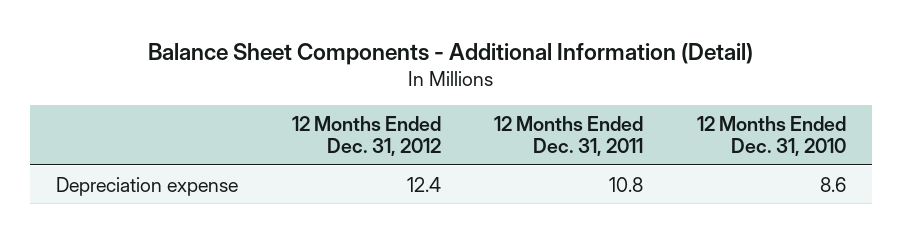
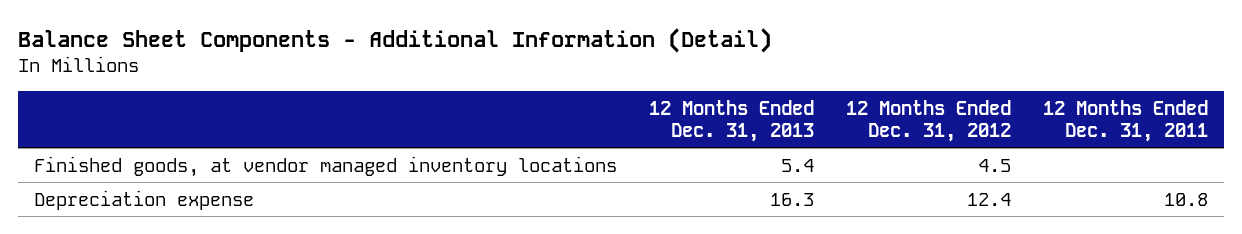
- | 12 Months Ended Dec. 31, 2012 | 12 Months Ended Dec. 31, 2011 | 12 Months Ended Dec. 31, 2010
+ | 12 Months Ended Dec. 31, 2013 | 12 Months Ended Dec. 31, 2012 | 12 Months Ended Dec. 31, 2011
+ Finished goods, at vendor managed inventory locations | 5.4 | 4.5 |

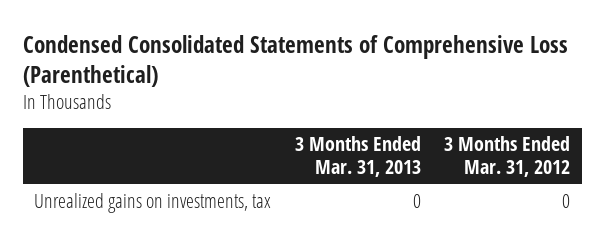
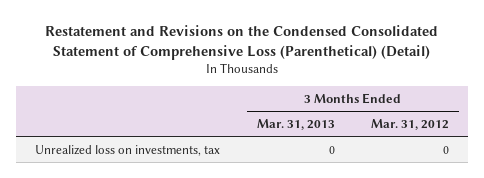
- Condensed Consolidated Statements of Comprehensive Loss (Parenthetical)
+ Restatement and Revisions on the Condensed Consolidated Statement of Comprehensive Loss (Parenthetical) (Detail)
- Unrealized gains on investments, tax | 0 | 0
+ Unrealized loss on investments, tax | 0 | 0

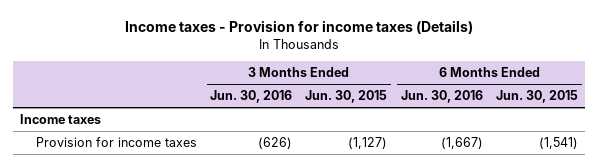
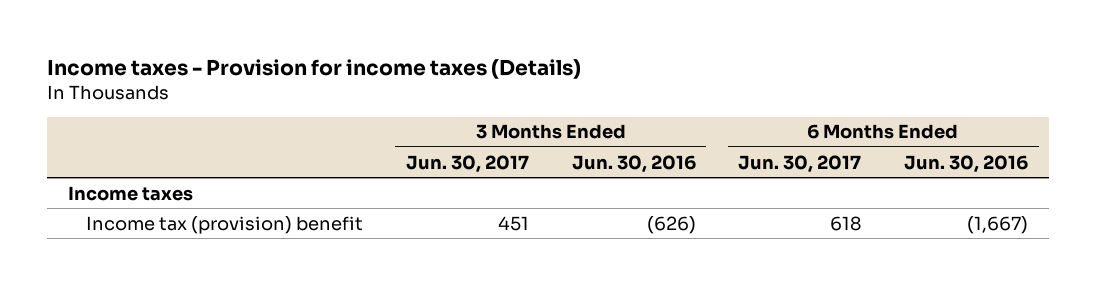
- | 3 Months Ended Jun. 30, 2016 | 3 Months Ended Jun. 30, 2015 | 6 Months Ended Jun. 30, 2016 | 6 Months Ended Jun. 30, 2015
+ | 3 Months Ended Jun. 30, 2017 | 3 Months Ended Jun. 30, 2016 | 6 Months Ended Jun. 30, 2017 | 6 Months Ended Jun. 30, 2016
- Provision for income taxes | (626) | (1,127) | (1,667) | (1,541)
+ Income tax (provision) benefit | 451 | (626) | 618 | (1,667)

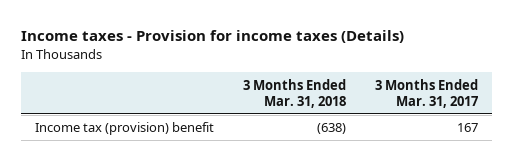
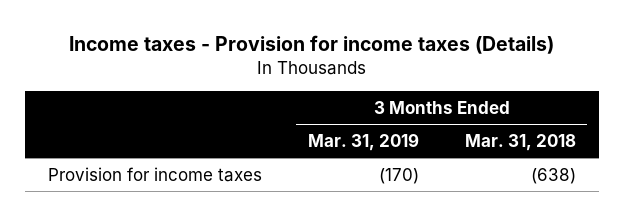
- | 3 Months Ended Mar. 31, 2018 | 3 Months Ended Mar. 31, 2017
+ | 3 Months Ended Mar. 31, 2019 | 3 Months Ended Mar. 31, 2018
- Income tax (provision) benefit | (638) | 167
+ Provision for income taxes | (170) | (638)

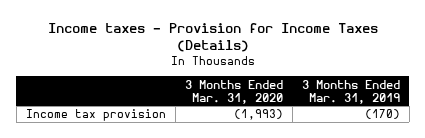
- Income taxes - Provision for income taxes (Details)
+ Income taxes - Provision for Income Taxes (Details)
- | 3 Months Ended Mar. 31, 2019 | 3 Months Ended Mar. 31, 2018
+ | 3 Months Ended Mar. 31, 2020 | 3 Months Ended Mar. 31, 2019
- Provision for income taxes | (170) | (638)
+ Income tax provision | (1,993) | (170)

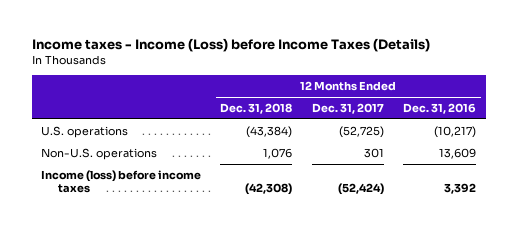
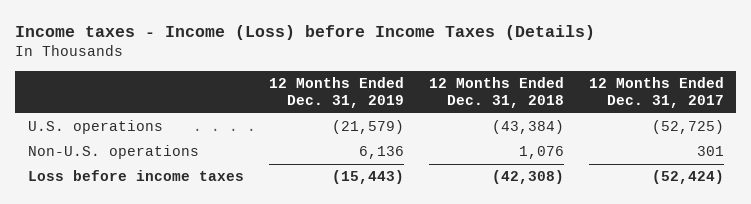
- | 12 Months Ended Dec. 31, 2018 | 12 Months Ended Dec. 31, 2017 | 12 Months Ended Dec. 31, 2016
+ | 12 Months Ended Dec. 31, 2019 | 12 Months Ended Dec. 31, 2018 | 12 Months Ended Dec. 31, 2017
- Income (loss) before income taxes | (42,308) | (52,424) | 3,392
+ Loss before income taxes | (15,443) | (42,308) | (52,424)

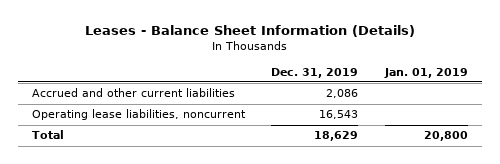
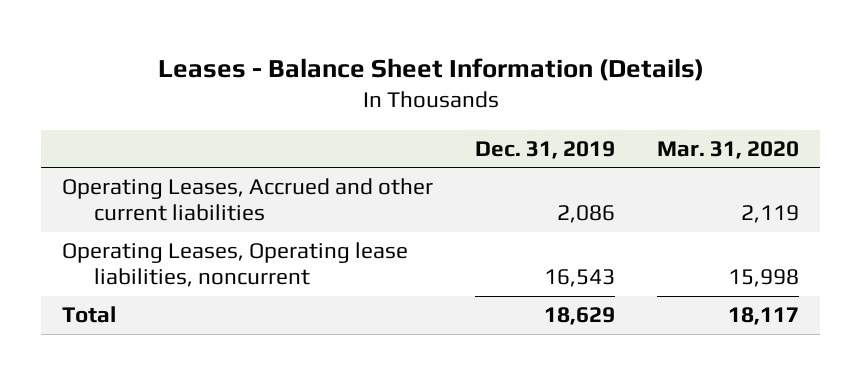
- | Dec. 31, 2019 | Jan. 01, 2019
+ | Dec. 31, 2019 | Mar. 31, 2020
- Accrued and other current liabilities | 2,086 |
- Operating lease liabilities, noncurrent | 16,543 |
+ Operating Leases, Accrued and other current liabilities | 2,086 | 2,119
+ Operating Leases, Operating lease liabilities, noncurrent | 16,543 | 15,998

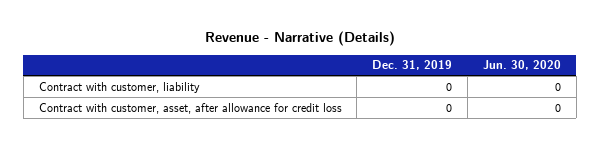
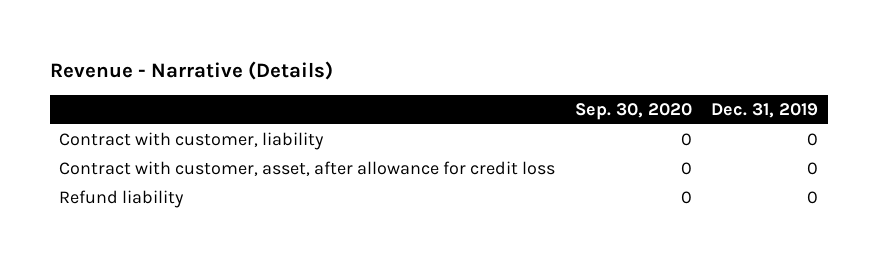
- | Dec. 31, 2019 | Jun. 30, 2020
+ | Sep. 30, 2020 | Dec. 31, 2019
+ Refund liability | 0 | 0

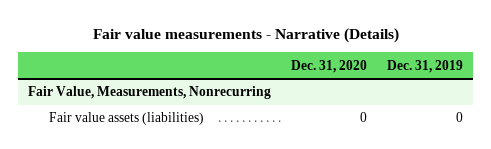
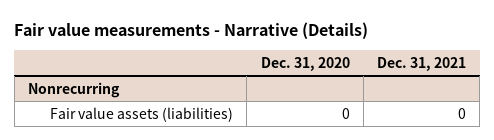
- | Dec. 31, 2020 | Dec. 31, 2019
+ | Dec. 31, 2020 | Dec. 31, 2021
- Fair Value, Measurements, Nonrecurring
+ Nonrecurring

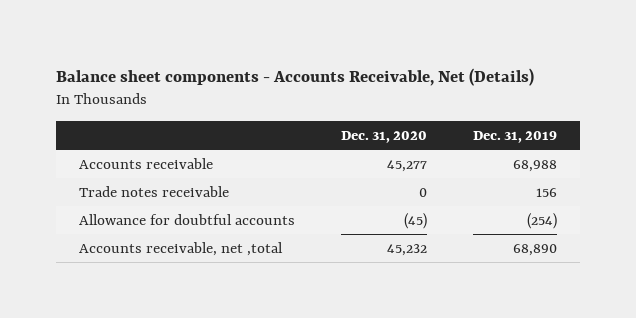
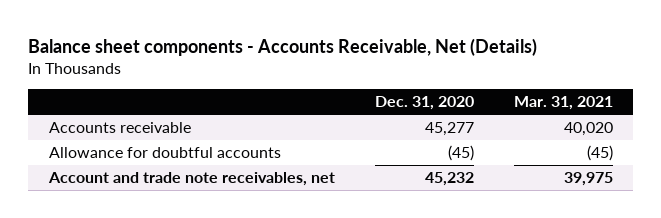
- | Dec. 31, 2020 | Dec. 31, 2019
+ | Dec. 31, 2020 | Mar. 31, 2021
- Trade notes receivable | 0 | 156
- Accounts receivable, net ,total | 45,232 | 68,890
+ Account and trade note receivables, net | 45,232 | 39,975

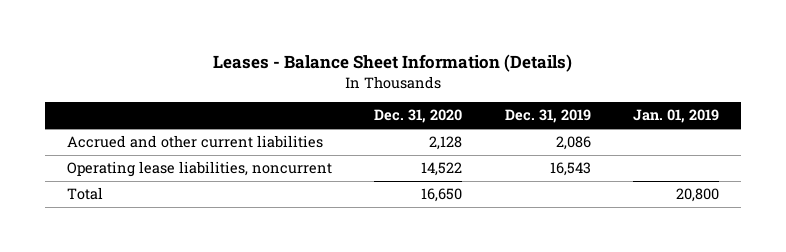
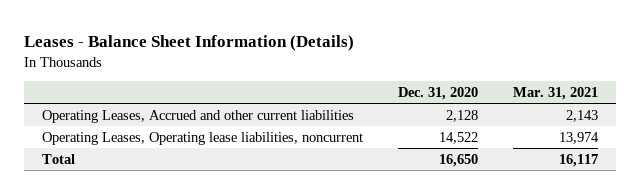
- | Dec. 31, 2020 | Dec. 31, 2019 | Jan. 01, 2019
+ | Dec. 31, 2020 | Mar. 31, 2021
- Accrued and other current liabilities | 2,128 | 2,086 |
- Operating lease liabilities, noncurrent | 14,522 | 16,543 |
+ Operating Leases, Accrued and other current liabilities | 2,128 | 2,143
+ Operating Leases, Operating lease liabilities, noncurrent | 14,522 | 13,974

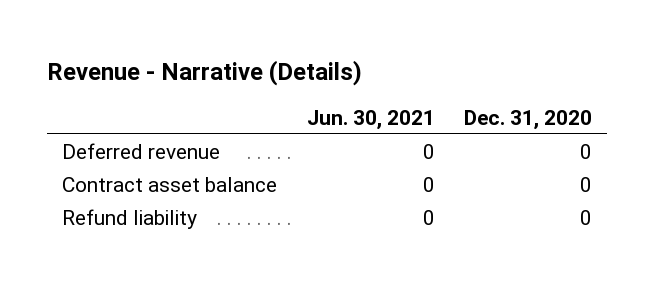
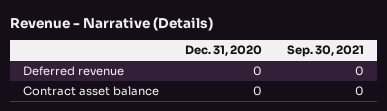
- | Jun. 30, 2021 | Dec. 31, 2020
+ | Dec. 31, 2020 | Sep. 30, 2021
- Refund liability | 0 | 0

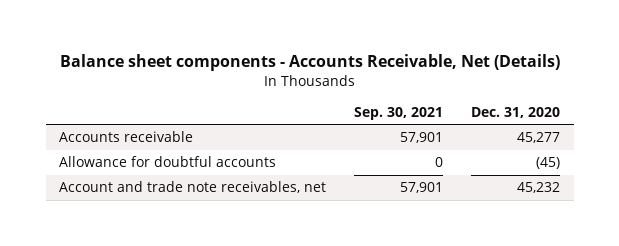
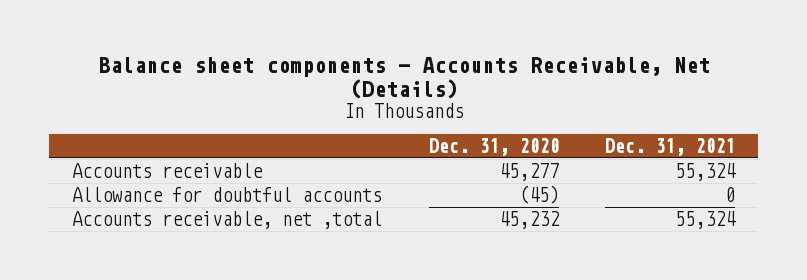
- | Sep. 30, 2021 | Dec. 31, 2020
+ | Dec. 31, 2020 | Dec. 31, 2021
- Account and trade note receivables, net | 57,901 | 45,232
+ Accounts receivable, net ,total | 45,232 | 55,324

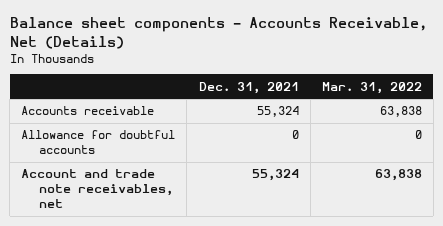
- | Dec. 31, 2020 | Dec. 31, 2021
+ | Dec. 31, 2021 | Mar. 31, 2022
- Accounts receivable, net ,total | 45,232 | 55,324
+ Account and trade note receivables, net | 55,324 | 63,838

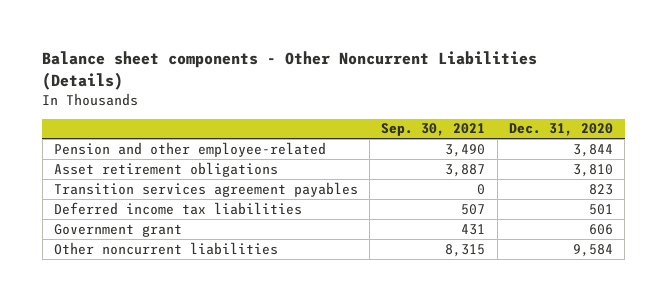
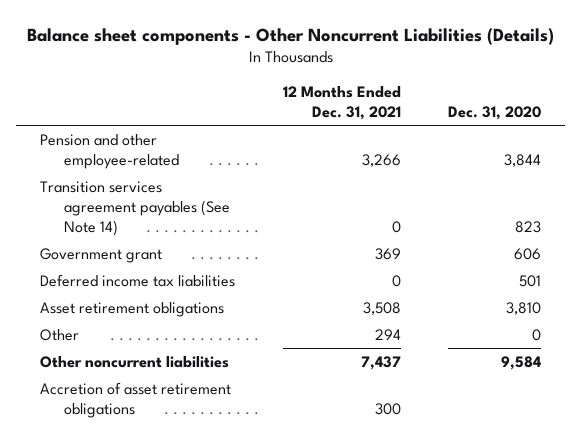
- | Sep. 30, 2021 | Dec. 31, 2020
+ | 12 Months Ended Dec. 31, 2021 | Dec. 31, 2020
- Transition services agreement payables | 0 | 823
+ Transition services agreement payables (See Note 14) | 0 | 823
moved down: Deferred income tax liabilities | 0 | 501
moved down: Asset retirement obligations | 3,508 | 3,810
+ Other | 294 | 0
+ Accretion of asset retirement obligations | 300 |

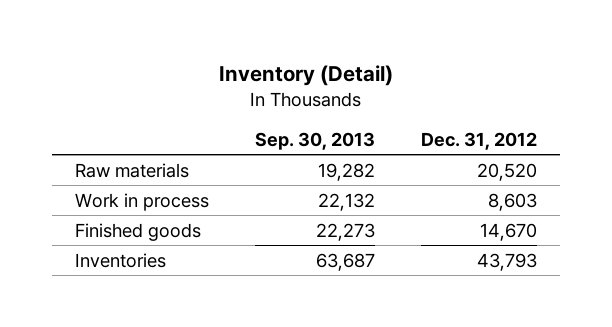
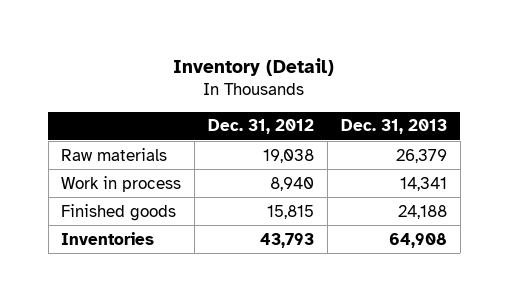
- | Sep. 30, 2013 | Dec. 31, 2012
+ | Dec. 31, 2012 | Dec. 31, 2013
- Raw materials | 19,282 | 20,520
- Work in process | 22,132 | 8,603
- Finished goods | 22,273 | 14,670
+ Raw materials | 19,038 | 26,379
+ Work in process | 8,940 | 14,341
+ Finished goods | 15,815 | 24,188

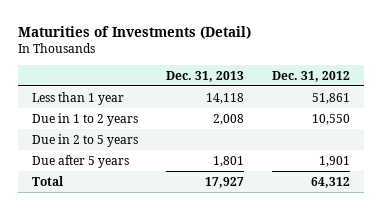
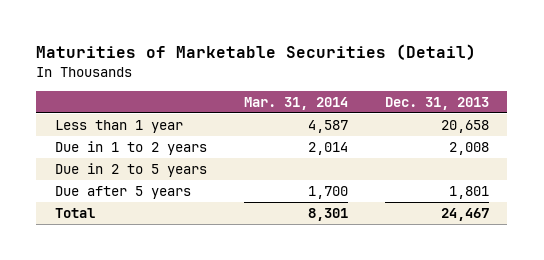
- Maturities of Investments (Detail)
+ Maturities of Marketable Securities (Detail)
- | Dec. 31, 2013 | Dec. 31, 2012
+ | Mar. 31, 2014 | Dec. 31, 2013
- Less than 1 year | 14,118 | 51,861
+ Less than 1 year | 4,587 | 20,658
- Total | 17,927 | 64,312
+ Total | 8,301 | 24,467

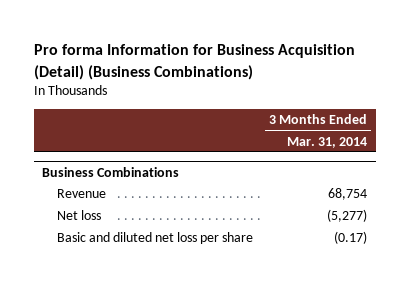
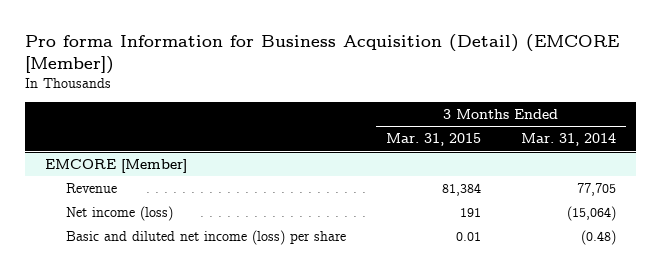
- Pro forma Information for Business Acquisition (Detail) (Business Combinations)
+ Pro forma Information for Business Acquisition (Detail) (EMCORE [Member])
- | 3 Months Ended Mar. 31, 2014
+ | 3 Months Ended Mar. 31, 2015 | 3 Months Ended Mar. 31, 2014
- Business Combinations
- Revenue | 68,754
- Net loss | (5,277)
- Basic and diluted net loss per share | (0.17)
+ EMCORE [Member]
+ Revenue | 81,384 | 77,705
+ Net income (loss) | 191 | (15,064)
+ Basic and diluted net income (loss) per share | 0.01 | (0.48)

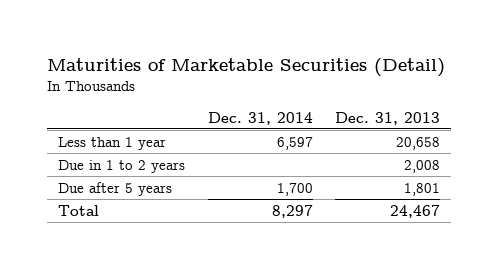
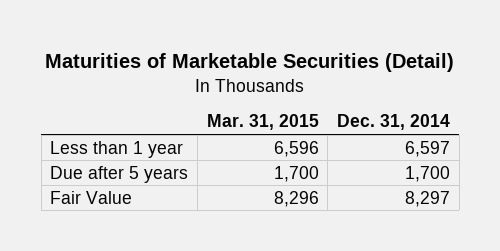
- | Dec. 31, 2014 | Dec. 31, 2013
+ | Mar. 31, 2015 | Dec. 31, 2014
- Due in 1 to 2 years | | 2,008
- Total | 8,297 | 24,467
+ Fair Value | 8,296 | 8,297

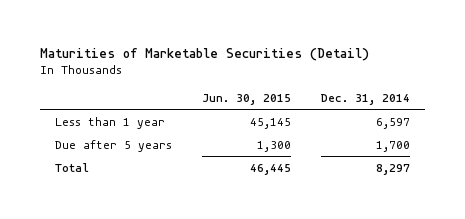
- | Mar. 31, 2015 | Dec. 31, 2014
+ | Jun. 30, 2015 | Dec. 31, 2014
- Fair Value | 8,296 | 8,297
+ Total | 46,445 | 8,297

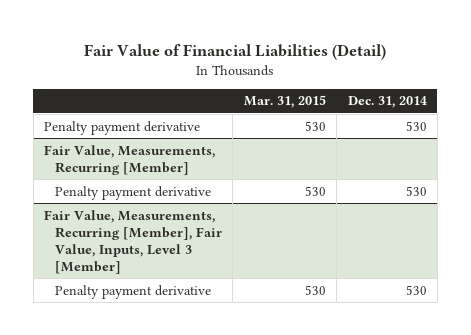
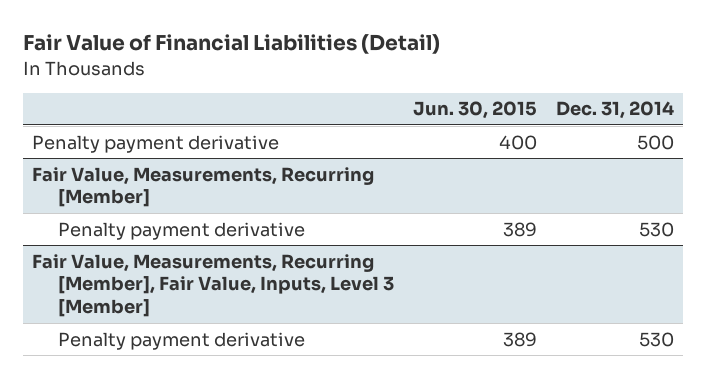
- | Mar. 31, 2015 | Dec. 31, 2014
+ | Jun. 30, 2015 | Dec. 31, 2014
- Penalty payment derivative | 530 | 530
+ Penalty payment derivative | 400 | 500

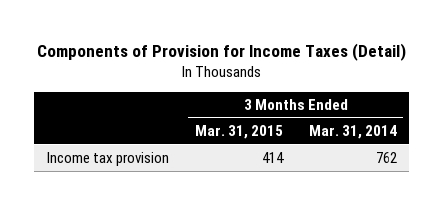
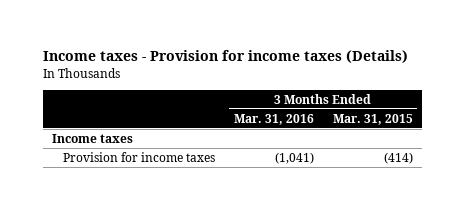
- Components of Provision for Income Taxes (Detail)
+ Income taxes - Provision for income taxes (Details)
- | 3 Months Ended Mar. 31, 2015 | 3 Months Ended Mar. 31, 2014
+ | 3 Months Ended Mar. 31, 2016 | 3 Months Ended Mar. 31, 2015
- Income tax provision | 414 | 762
+ Income taxes
+ Provision for income taxes | (1,041) | (414)

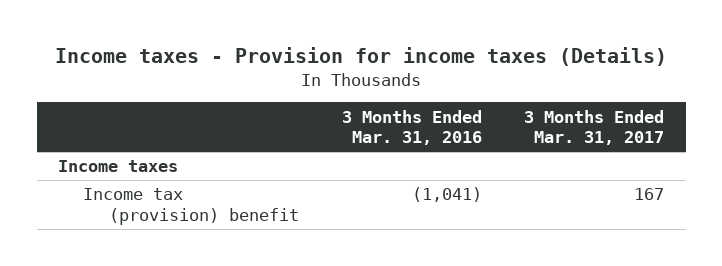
- | 3 Months Ended Mar. 31, 2016 | 3 Months Ended Mar. 31, 2015
+ | 3 Months Ended Mar. 31, 2016 | 3 Months Ended Mar. 31, 2017
- Provision for income taxes | (1,041) | (414)
+ Income tax (provision) benefit | (1,041) | 167

